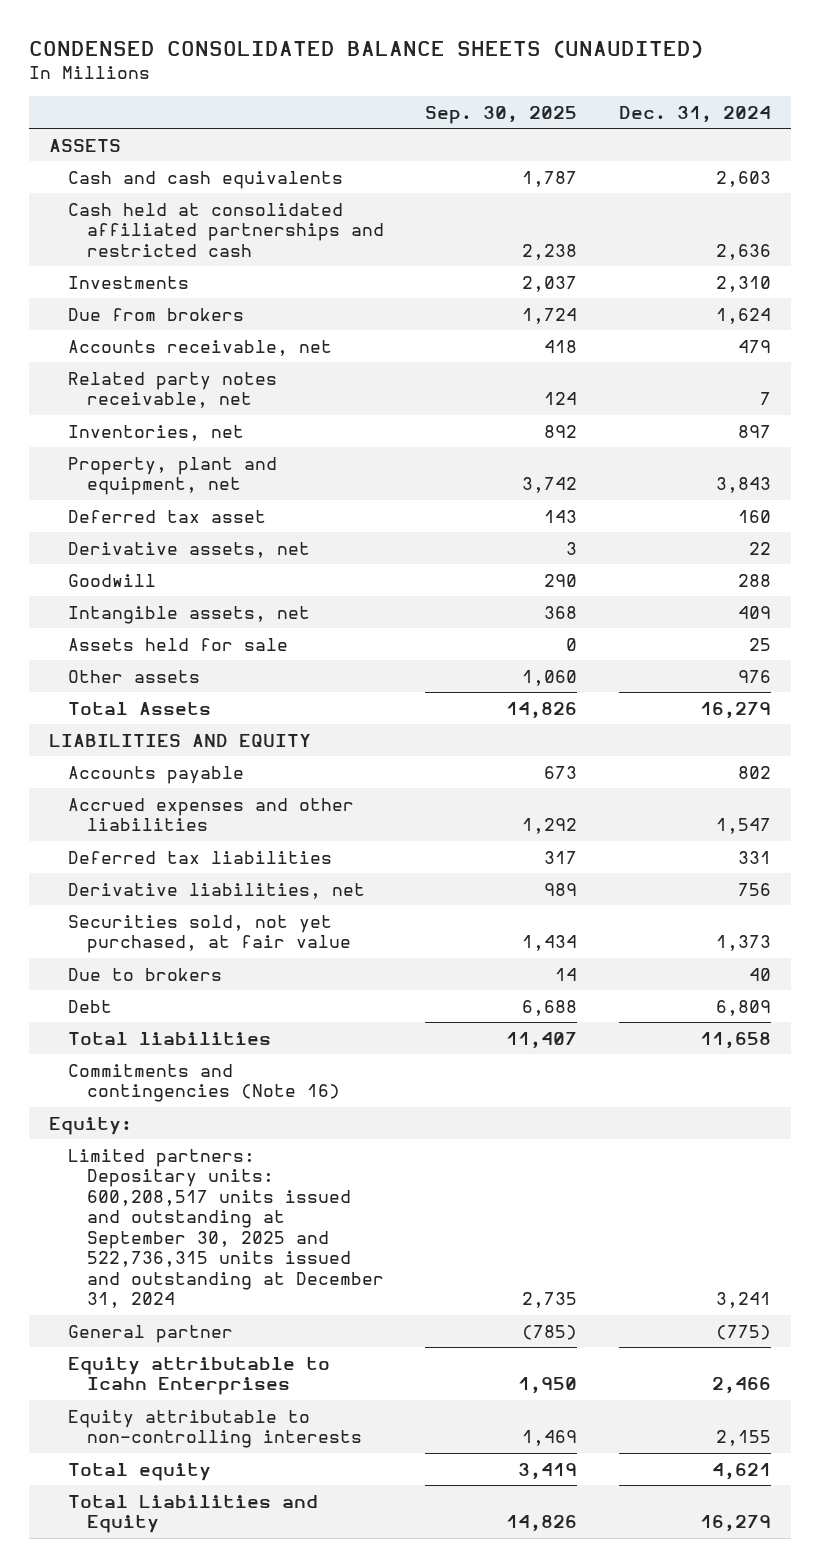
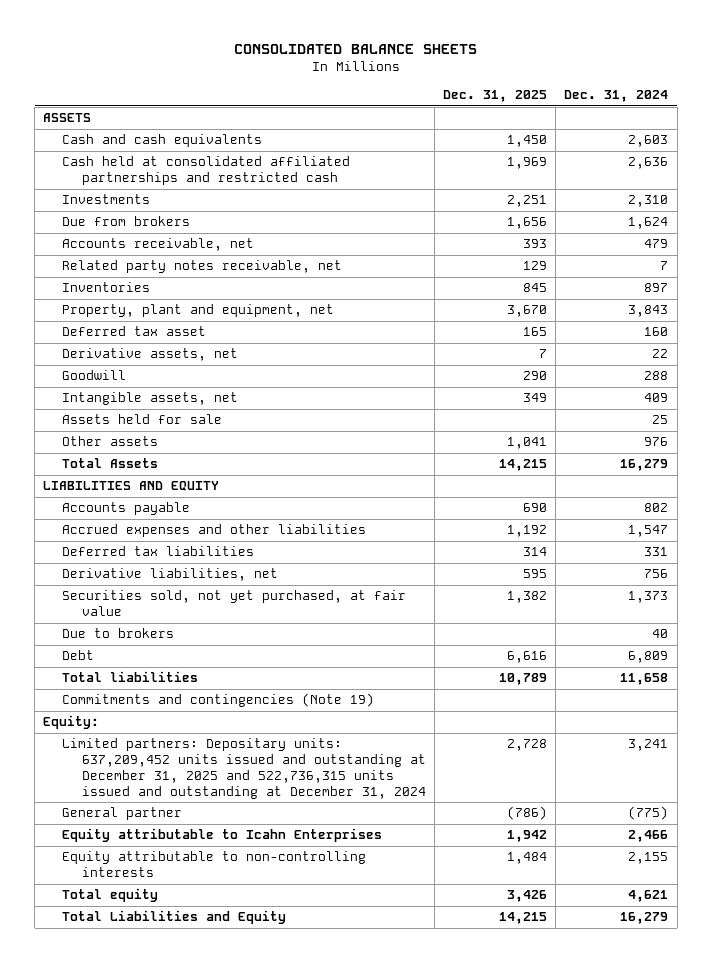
- CONDENSED CONSOLIDATED BALANCE SHEETS (UNAUDITED)
+ CONSOLIDATED BALANCE SHEETS
- | Sep. 30, 2025 | Dec. 31, 2024
+ | Dec. 31, 2025 | Dec. 31, 2024
- Inventories, net | 892 | 897
+ Inventories | 845 | 897
- Commitments and contingencies (Note 16)
+ Commitments and contingencies (Note 19)
- Limited partners: Depositary units: 600,208,517 units issued and outstanding at September 30, 2025 and 522,736,315 units issued and outstanding at December 31, 2024 | 2,735 | 3,241
+ Limited partners: Depositary units: 637,209,452 units issued and outstanding at December 31, 2025 and 522,736,315 units issued and outstanding at December 31, 2024 | 2,728 | 3,241

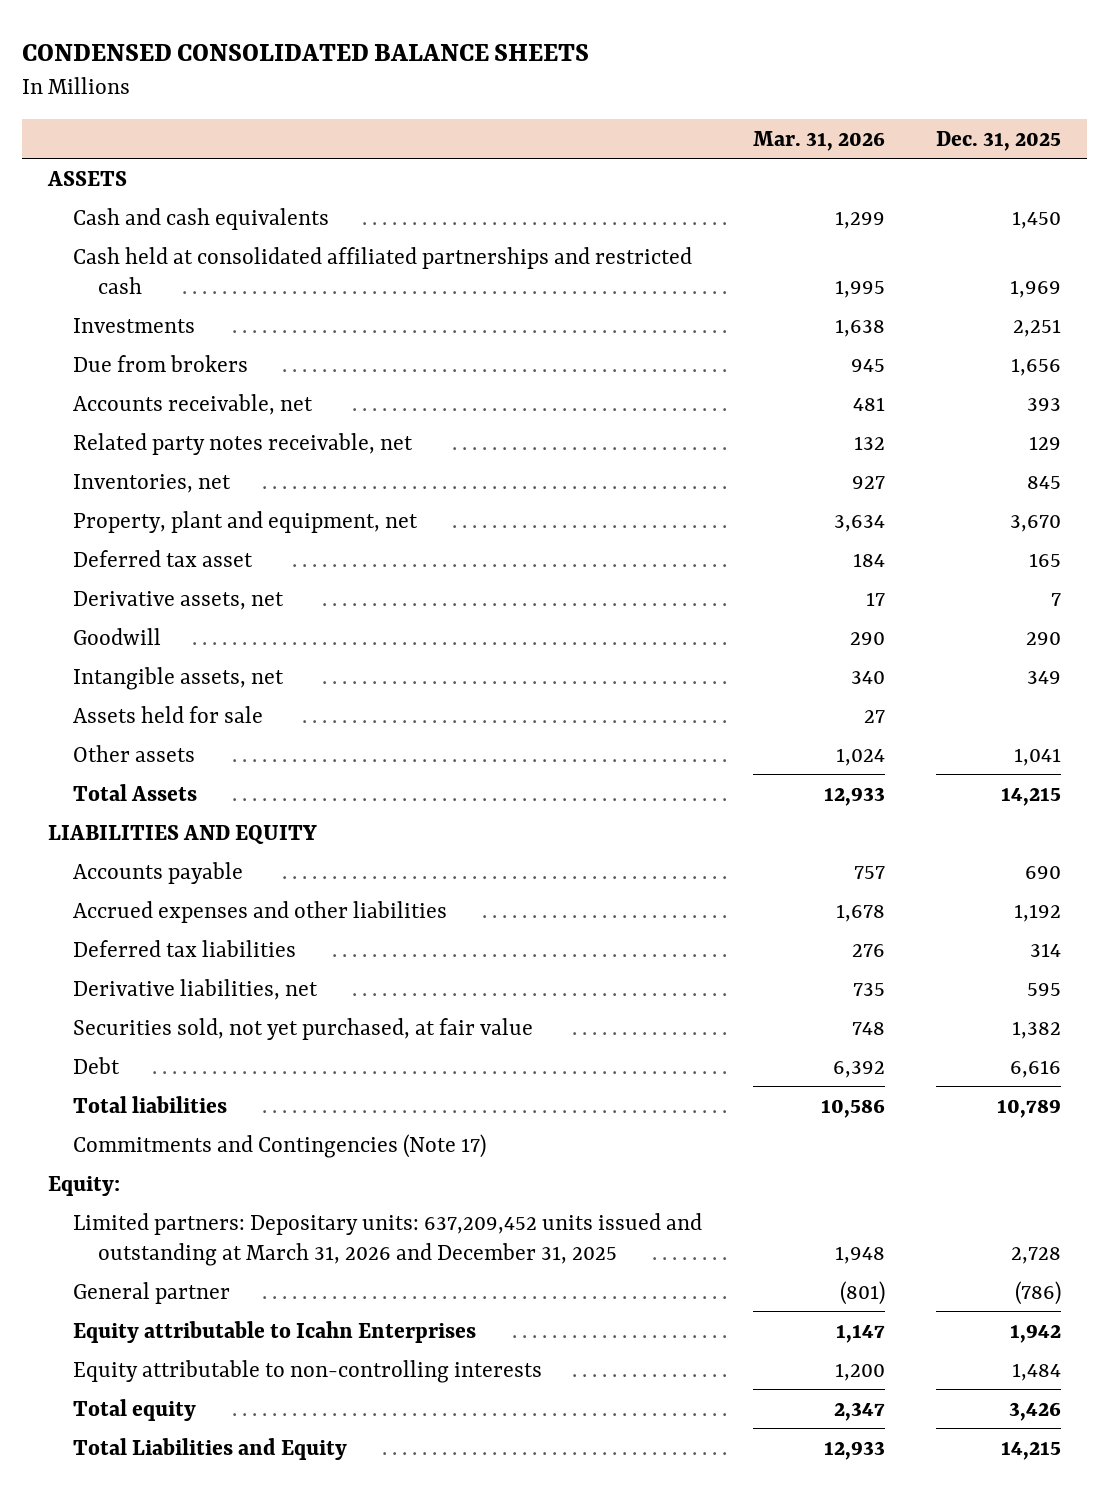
- CONSOLIDATED BALANCE SHEETS
+ CONDENSED CONSOLIDATED BALANCE SHEETS
- | Dec. 31, 2025 | Dec. 31, 2024
+ | Mar. 31, 2026 | Dec. 31, 2025
- Inventories | 845 | 897
+ Inventories, net | 927 | 845
- Due to brokers | | 40
- Commitments and contingencies (Note 19)
+ Commitments and Contingencies (Note 17)
- Limited partners: Depositary units: 637,209,452 units issued and outstanding at December 31, 2025 and 522,736,315 units issued and outstanding at December 31, 2024 | 2,728 | 3,241
+ Limited partners: Depositary units: 637,209,452 units issued and outstanding at March 31, 2026 and December 31, 2025 | 1,948 | 2,728

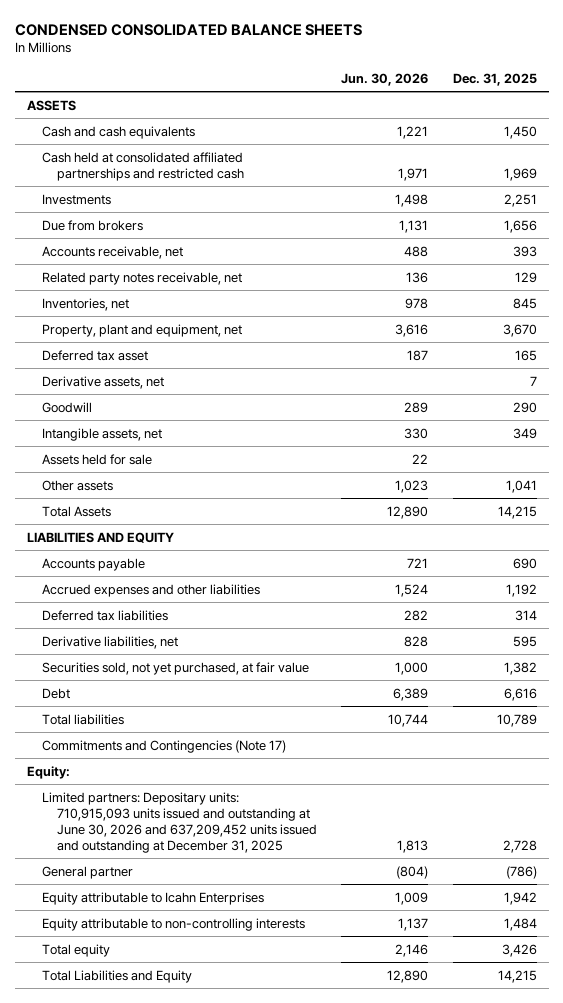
- | Mar. 31, 2026 | Dec. 31, 2025
+ | Jun. 30, 2026 | Dec. 31, 2025
- Limited partners: Depositary units: 637,209,452 units issued and outstanding at March 31, 2026 and December 31, 2025 | 1,948 | 2,728
+ Limited partners: Depositary units: 710,915,093 units issued and outstanding at June 30, 2026 and 637,209,452 units issued and outstanding at December 31, 2025 | 1,813 | 2,728

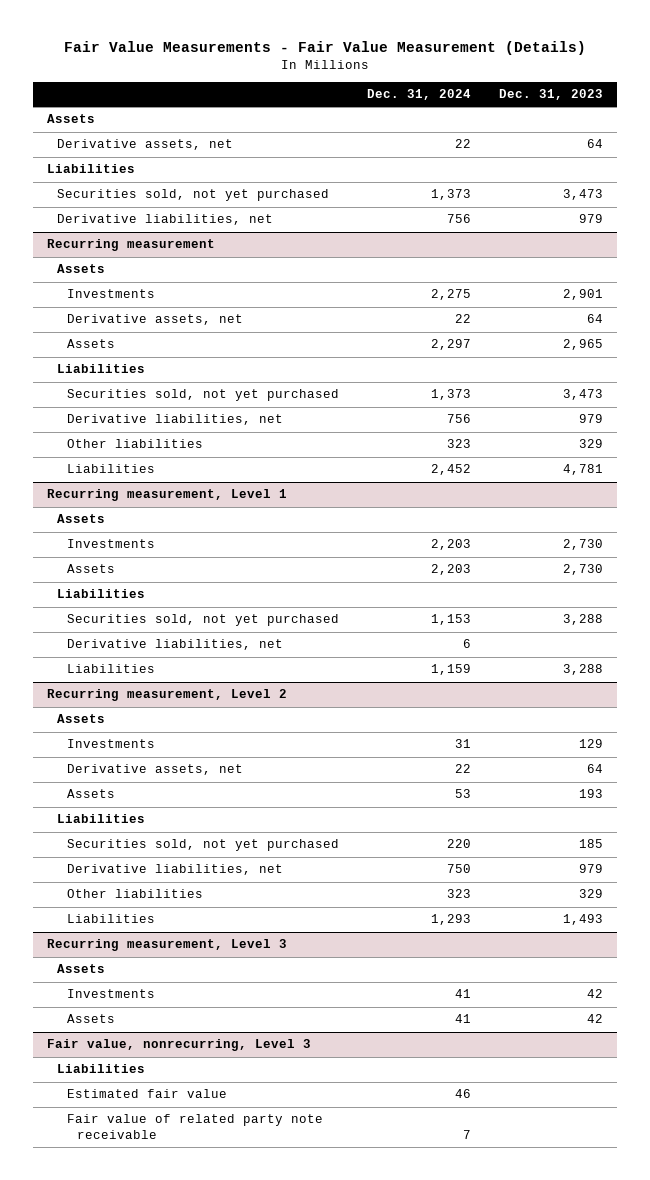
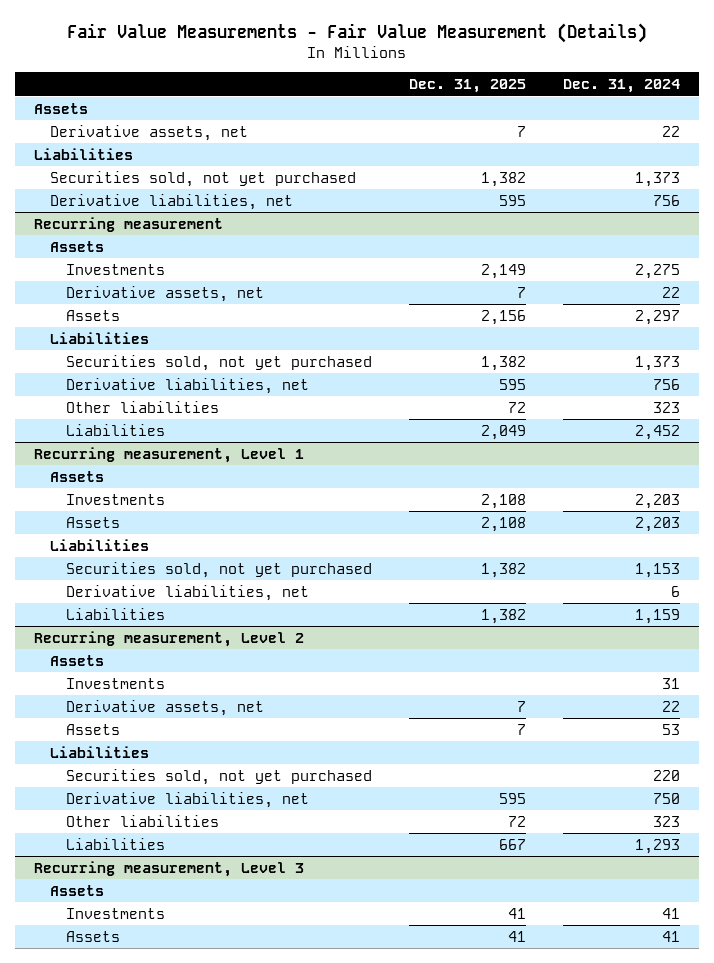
- | Dec. 31, 2024 | Dec. 31, 2023
+ | Dec. 31, 2025 | Dec. 31, 2024
- Fair value, nonrecurring, Level 3
- Liabilities
- Estimated fair value | 46 |
- Fair value of related party note receivable | 7 |

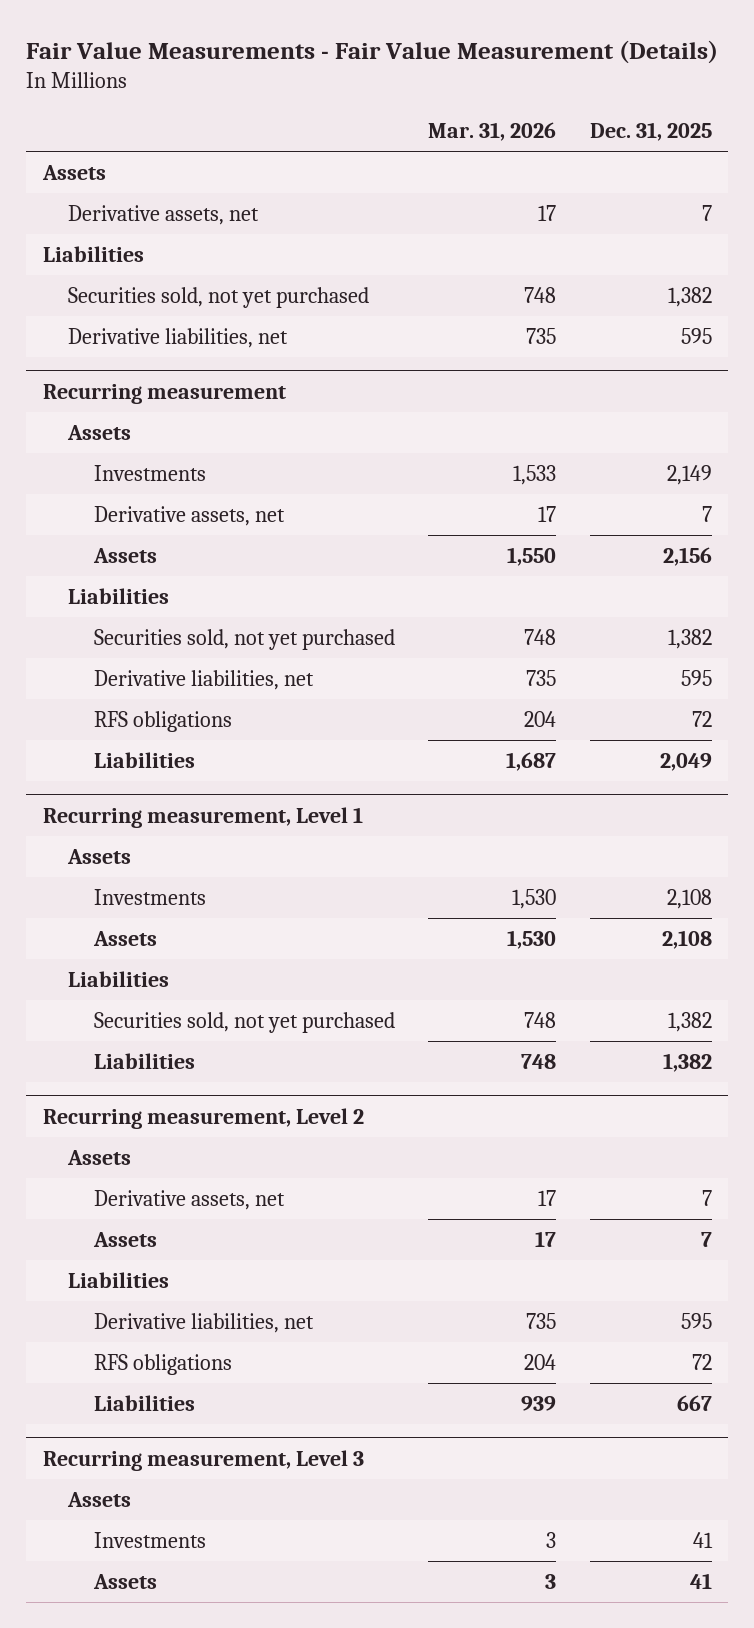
- | Dec. 31, 2025 | Dec. 31, 2024
+ | Mar. 31, 2026 | Dec. 31, 2025
@ Recurring measurement
- Other liabilities | 72 | 323
+ RFS obligations | 204 | 72
@ Recurring measurement, Level 1
- Derivative liabilities, net | | 6
@ Recurring measurement, Level 2
- Investments | | 31
- Securities sold, not yet purchased | | 220
- Other liabilities | 72 | 323
+ RFS obligations | 204 | 72

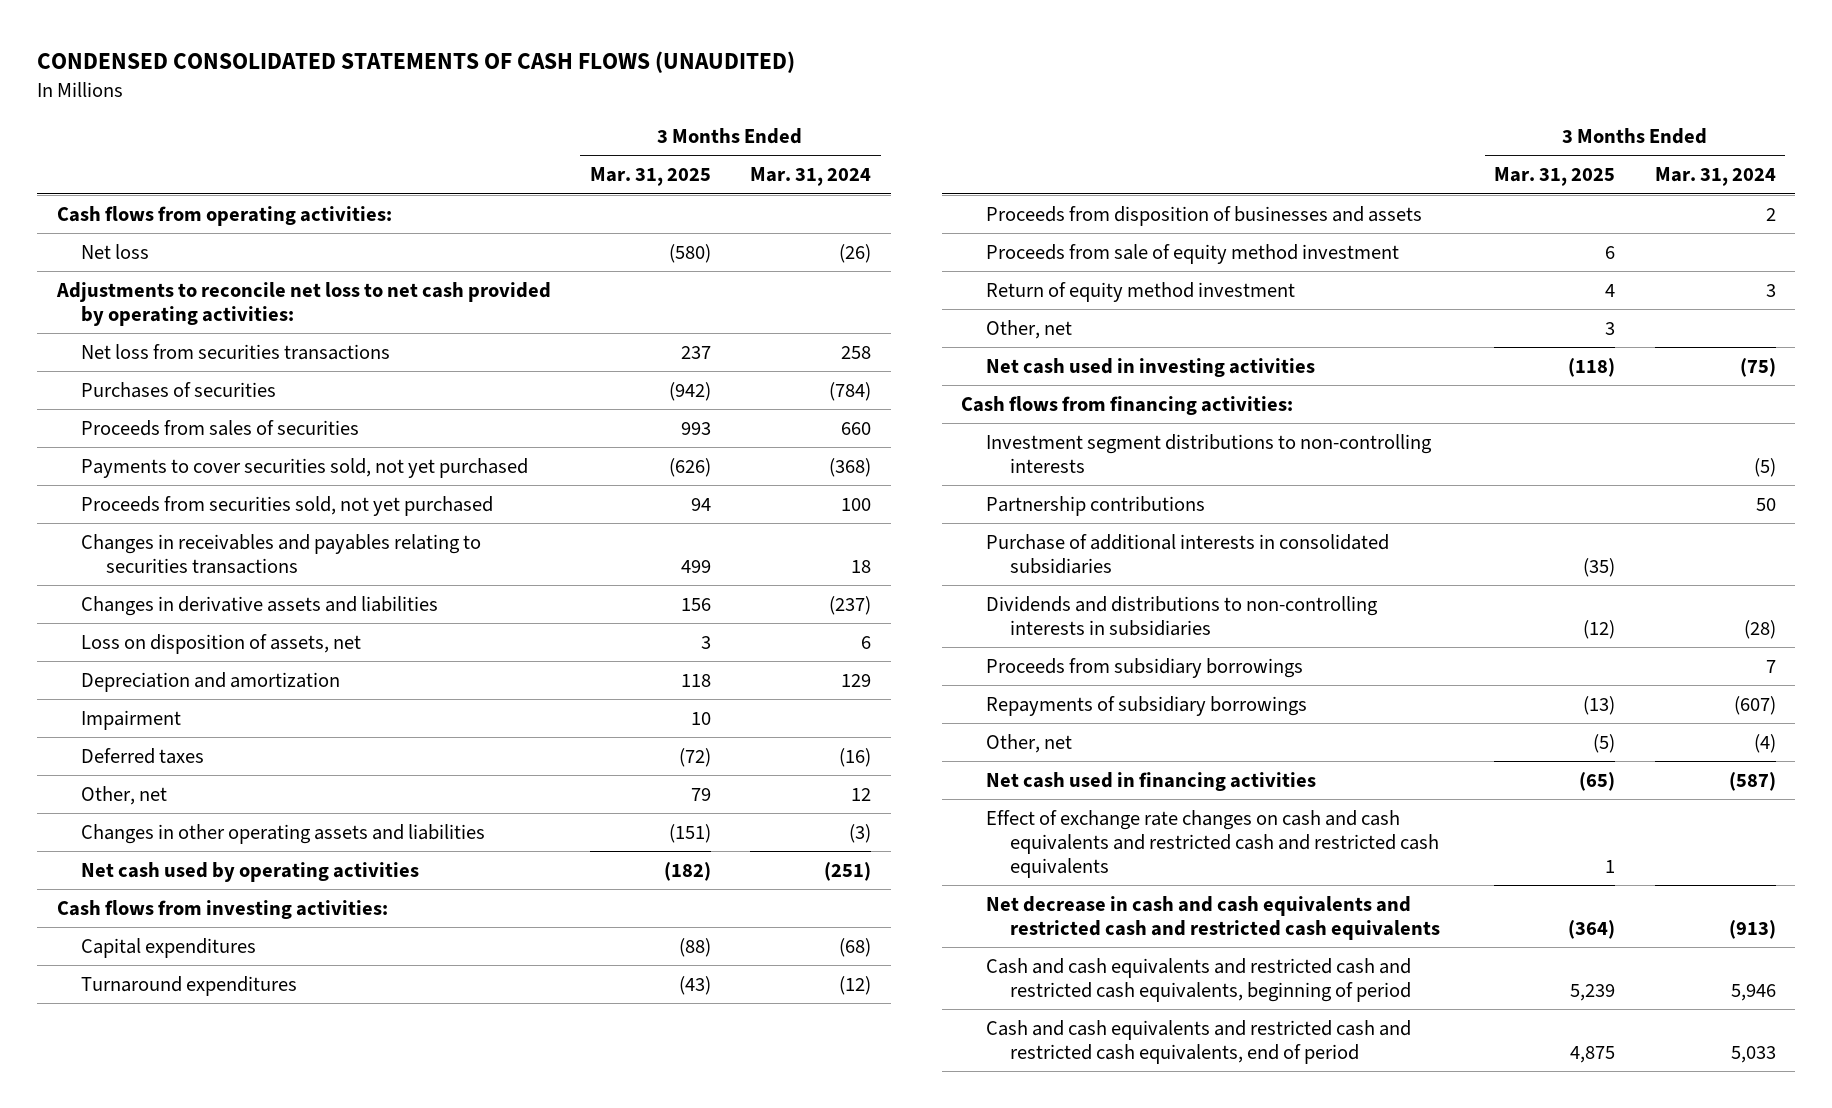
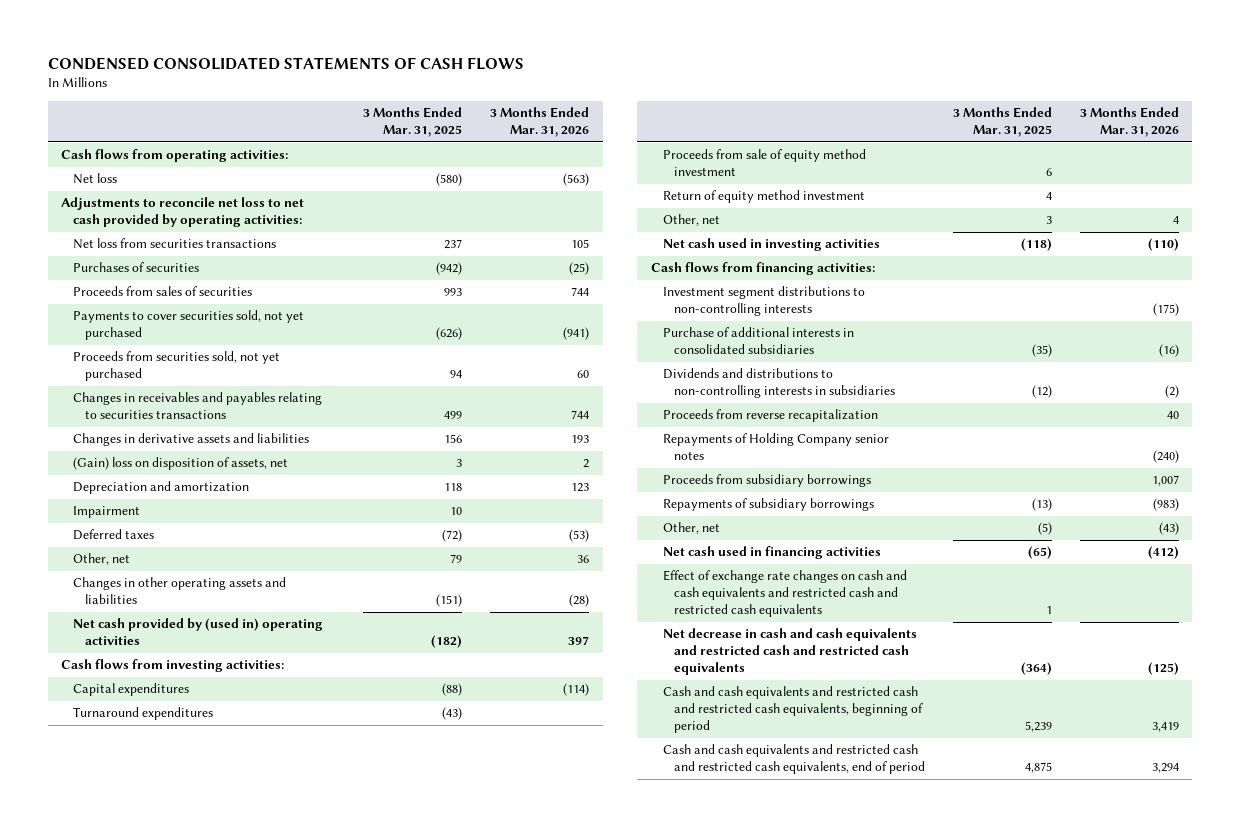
- CONDENSED CONSOLIDATED STATEMENTS OF CASH FLOWS (UNAUDITED)
+ CONDENSED CONSOLIDATED STATEMENTS OF CASH FLOWS
- | 3 Months Ended Mar. 31, 2025 | 3 Months Ended Mar. 31, 2024
+ | 3 Months Ended Mar. 31, 2025 | 3 Months Ended Mar. 31, 2026
- Loss on disposition of assets, net | 3 | 6
+ (Gain) loss on disposition of assets, net | 3 | 2
- Net cash used by operating activities | (182) | (251)
+ Net cash provided by (used in) operating activities | (182) | 397
- Proceeds from disposition of businesses and assets | | 2
- Partnership contributions | | 50
+ Proceeds from reverse recapitalization | | 40
+ Repayments of Holding Company senior notes | | (240)

